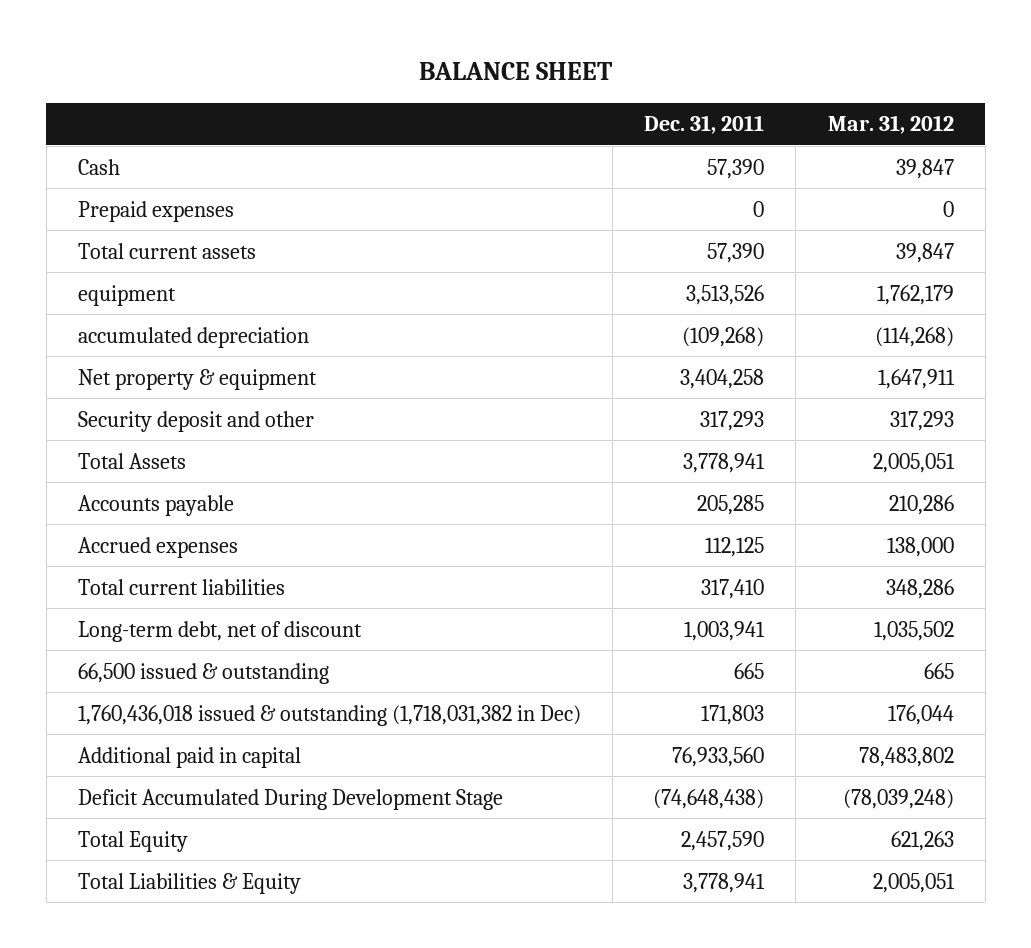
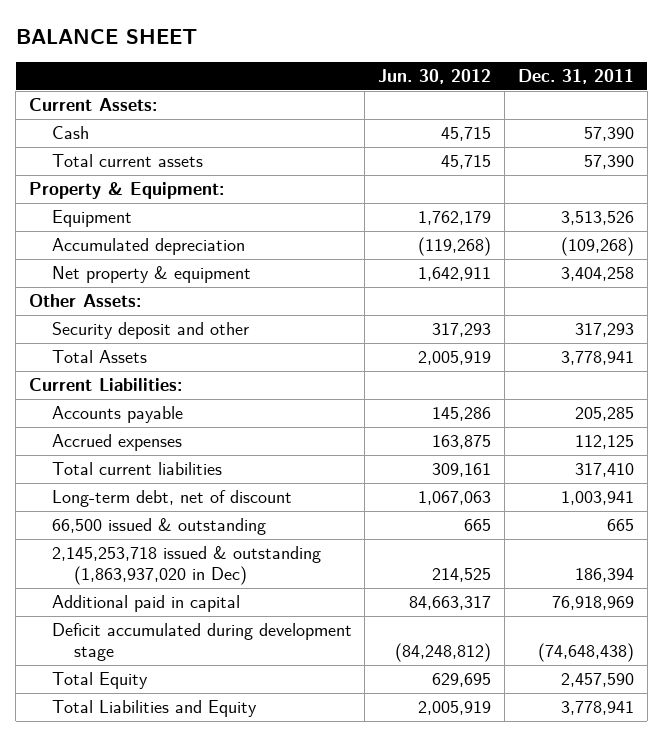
- | Dec. 31, 2011 | Mar. 31, 2012
+ | Jun. 30, 2012 | Dec. 31, 2011
+ Current Assets:
- Prepaid expenses | 0 | 0
- equipment | 3,513,526 | 1,762,179
- accumulated depreciation | (109,268) | (114,268)
+ Property & Equipment:
+ Equipment | 1,762,179 | 3,513,526
+ Accumulated depreciation | (119,268) | (109,268)
+ Other Assets:
+ Current Liabilities:
- 1,760,436,018 issued & outstanding (1,718,031,382 in Dec) | 171,803 | 176,044
- Additional paid in capital | 76,933,560 | 78,483,802
- Deficit Accumulated During Development Stage | (74,648,438) | (78,039,248)
+ 2,145,253,718 issued & outstanding (1,863,937,020 in Dec) | 214,525 | 186,394
+ Additional paid in capital | 84,663,317 | 76,918,969
+ Deficit accumulated during development stage | (84,248,812) | (74,648,438)
- Total Liabilities & Equity | 3,778,941 | 2,005,051
+ Total Liabilities and Equity | 2,005,919 | 3,778,941

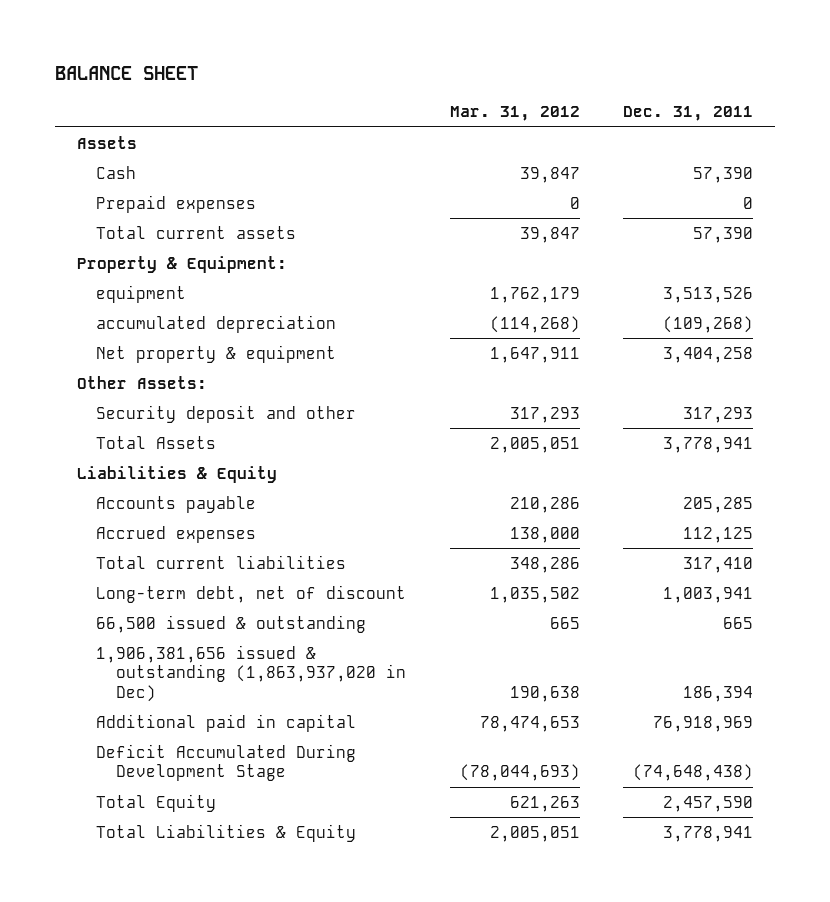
- | Jun. 30, 2012 | Dec. 31, 2011
+ | Mar. 31, 2012 | Dec. 31, 2011
- Current Assets:
+ Assets
+ Prepaid expenses | 0 | 0
- Equipment | 1,762,179 | 3,513,526
- Accumulated depreciation | (119,268) | (109,268)
+ equipment | 1,762,179 | 3,513,526
+ accumulated depreciation | (114,268) | (109,268)
- Current Liabilities:
+ Liabilities & Equity
- 2,145,253,718 issued & outstanding (1,863,937,020 in Dec) | 214,525 | 186,394
+ 1,906,381,656 issued & outstanding (1,863,937,020 in Dec) | 190,638 | 186,394
- Deficit accumulated during development stage | (84,248,812) | (74,648,438)
+ Deficit Accumulated During Development Stage | (78,044,693) | (74,648,438)
- Total Liabilities and Equity | 2,005,919 | 3,778,941
+ Total Liabilities & Equity | 2,005,051 | 3,778,941

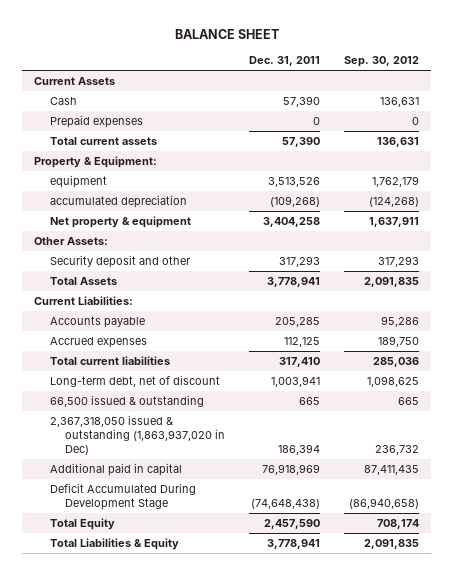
- | Mar. 31, 2012 | Dec. 31, 2011
+ | Dec. 31, 2011 | Sep. 30, 2012
- Assets
+ Current Assets
- Liabilities & Equity
+ Current Liabilities:
- 1,906,381,656 issued & outstanding (1,863,937,020 in Dec) | 190,638 | 186,394
+ 2,367,318,050 issued & outstanding (1,863,937,020 in Dec) | 186,394 | 236,732

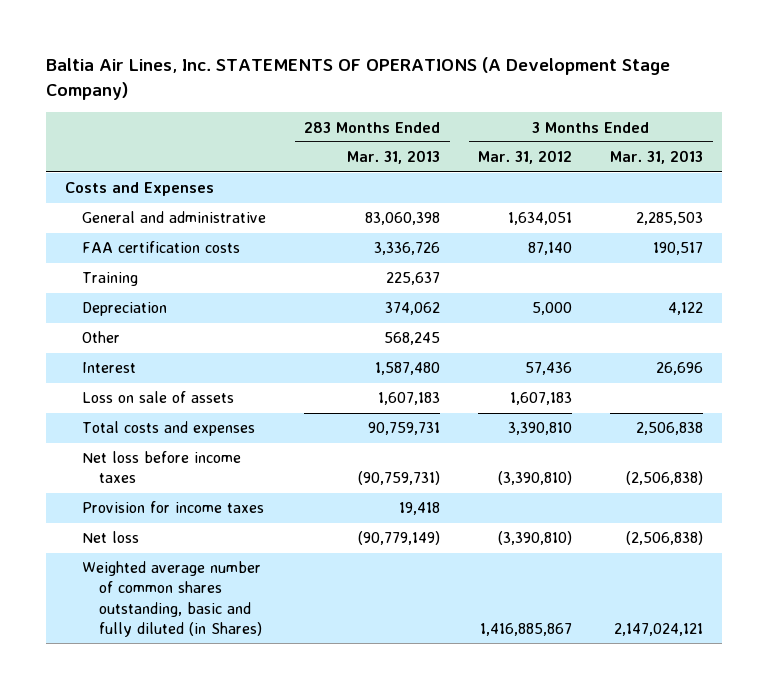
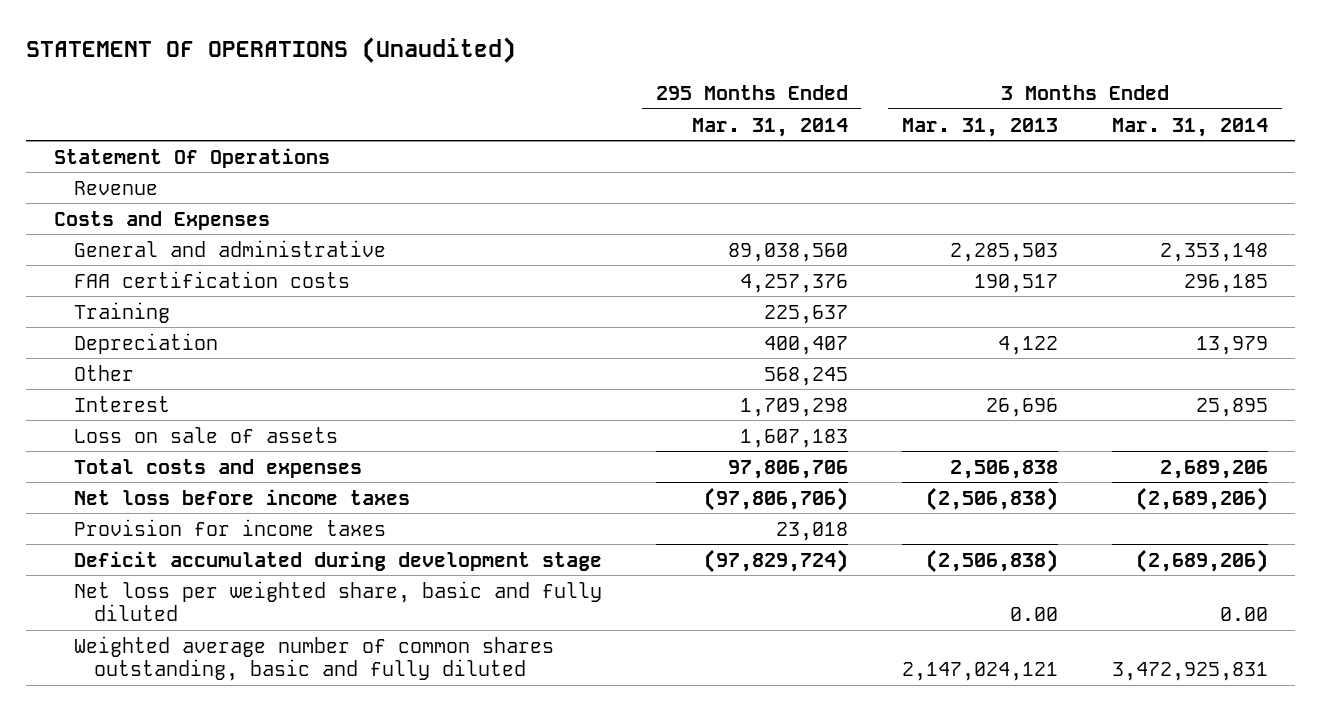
- Baltia Air Lines, Inc. STATEMENTS OF OPERATIONS (A Development Stage Company)
+ STATEMENT OF OPERATIONS (Unaudited)
- | 283 Months Ended Mar. 31, 2013 | 3 Months Ended Mar. 31, 2012 | 3 Months Ended Mar. 31, 2013
+ | 295 Months Ended Mar. 31, 2014 | 3 Months Ended Mar. 31, 2013 | 3 Months Ended Mar. 31, 2014
+ Statement Of Operations
+ Revenue
- Net loss | (90,779,149) | (3,390,810) | (2,506,838)
- Weighted average number of common shares outstanding, basic and fully diluted (in Shares) | | 1,416,885,867 | 2,147,024,121
+ Deficit accumulated during development stage | (97,829,724) | (2,506,838) | (2,689,206)
+ Net loss per weighted share, basic and fully diluted | | 0.00 | 0.00
+ Weighted average number of common shares outstanding, basic and fully diluted | | 2,147,024,121 | 3,472,925,831

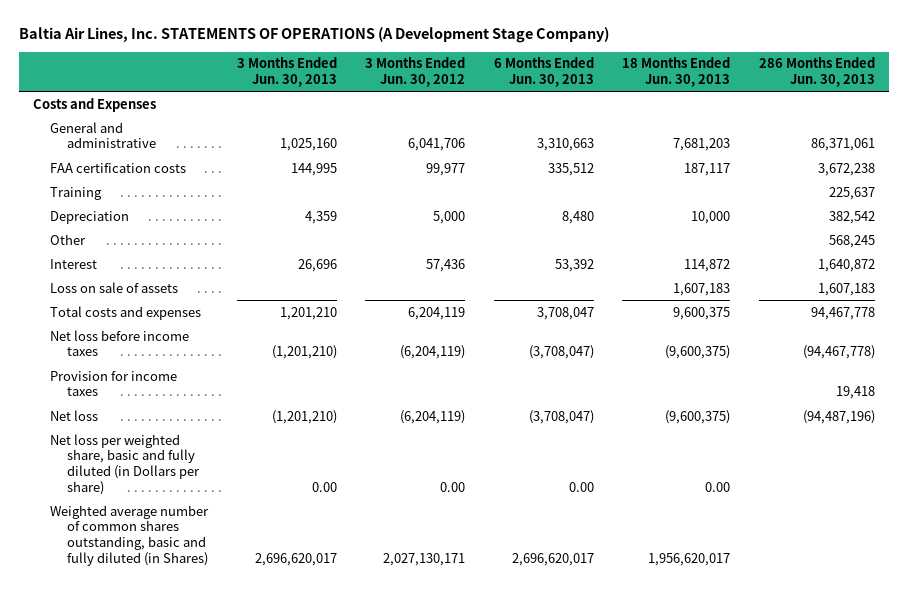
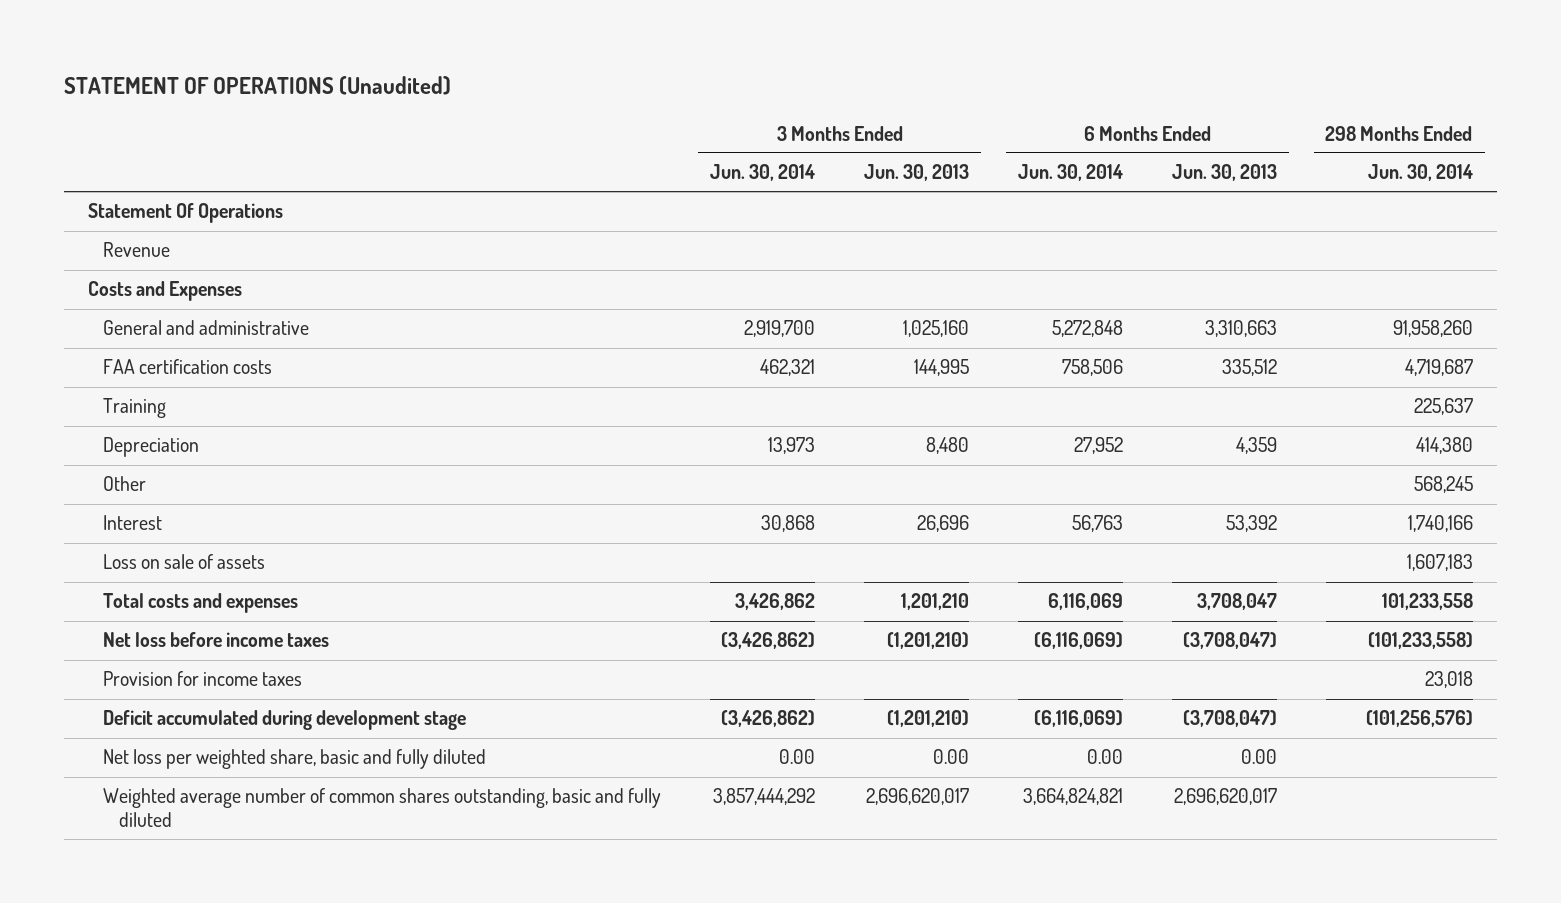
- Baltia Air Lines, Inc. STATEMENTS OF OPERATIONS (A Development Stage Company)
+ STATEMENT OF OPERATIONS (Unaudited)
- | 3 Months Ended Jun. 30, 2013 | 3 Months Ended Jun. 30, 2012 | 6 Months Ended Jun. 30, 2013 | 18 Months Ended Jun. 30, 2013 | 286 Months Ended Jun. 30, 2013
+ | 3 Months Ended Jun. 30, 2014 | 3 Months Ended Jun. 30, 2013 | 6 Months Ended Jun. 30, 2014 | 6 Months Ended Jun. 30, 2013 | 298 Months Ended Jun. 30, 2014
+ Statement Of Operations
+ Revenue
- Depreciation | 4,359 | 5,000 | 8,480 | 10,000 | 382,542
+ Depreciation | 13,973 | 8,480 | 27,952 | 4,359 | 414,380
- Net loss | (1,201,210) | (6,204,119) | (3,708,047) | (9,600,375) | (94,487,196)
- Net loss per weighted share, basic and fully diluted (in Dollars per share) | 0.00 | 0.00 | 0.00 | 0.00 |
- Weighted average number of common shares outstanding, basic and fully diluted (in Shares) | 2,696,620,017 | 2,027,130,171 | 2,696,620,017 | 1,956,620,017 |
+ Deficit accumulated during development stage | (3,426,862) | (1,201,210) | (6,116,069) | (3,708,047) | (101,256,576)
+ Net loss per weighted share, basic and fully diluted | 0.00 | 0.00 | 0.00 | 0.00 |
+ Weighted average number of common shares outstanding, basic and fully diluted | 3,857,444,292 | 2,696,620,017 | 3,664,824,821 | 2,696,620,017 |

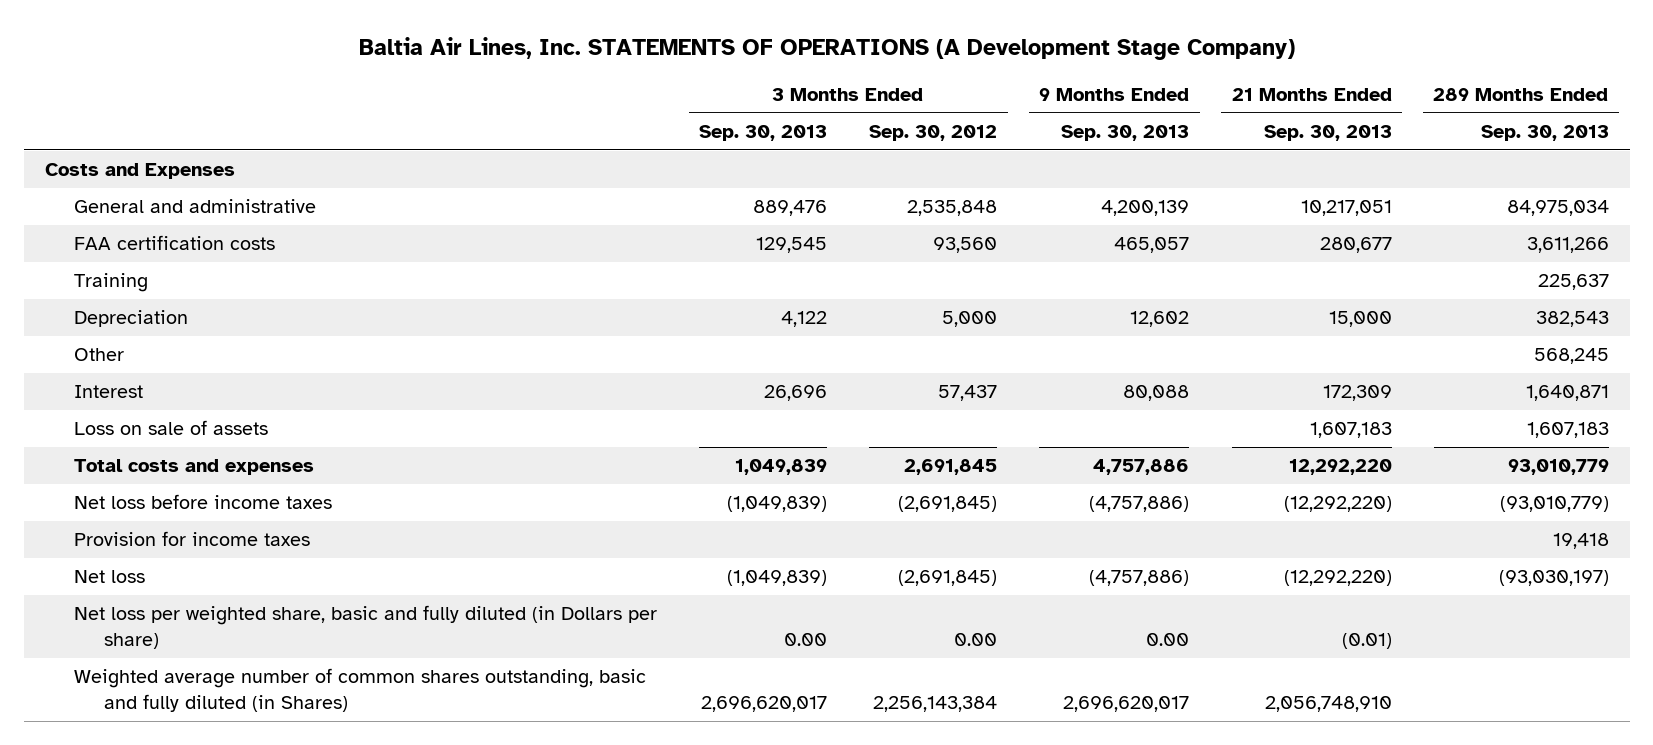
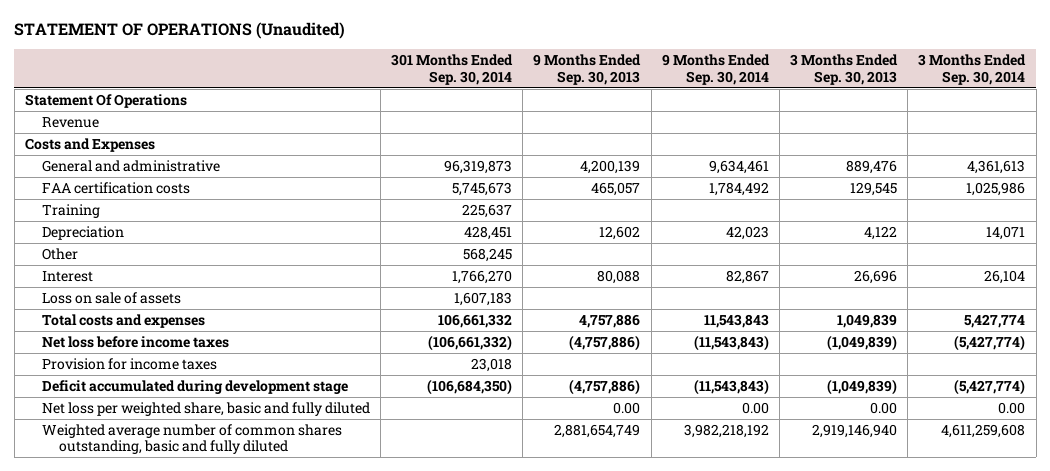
- Baltia Air Lines, Inc. STATEMENTS OF OPERATIONS (A Development Stage Company)
+ STATEMENT OF OPERATIONS (Unaudited)
- | 3 Months Ended Sep. 30, 2013 | 3 Months Ended Sep. 30, 2012 | 9 Months Ended Sep. 30, 2013 | 21 Months Ended Sep. 30, 2013 | 289 Months Ended Sep. 30, 2013
+ | 301 Months Ended Sep. 30, 2014 | 9 Months Ended Sep. 30, 2013 | 9 Months Ended Sep. 30, 2014 | 3 Months Ended Sep. 30, 2013 | 3 Months Ended Sep. 30, 2014
+ Statement Of Operations
+ Revenue
- Net loss | (1,049,839) | (2,691,845) | (4,757,886) | (12,292,220) | (93,030,197)
- Net loss per weighted share, basic and fully diluted (in Dollars per share) | 0.00 | 0.00 | 0.00 | (0.01) |
- Weighted average number of common shares outstanding, basic and fully diluted (in Shares) | 2,696,620,017 | 2,256,143,384 | 2,696,620,017 | 2,056,748,910 |
+ Deficit accumulated during development stage | (106,684,350) | (4,757,886) | (11,543,843) | (1,049,839) | (5,427,774)
+ Net loss per weighted share, basic and fully diluted | | 0.00 | 0.00 | 0.00 | 0.00
+ Weighted average number of common shares outstanding, basic and fully diluted | | 2,881,654,749 | 3,982,218,192 | 2,919,146,940 | 4,611,259,608

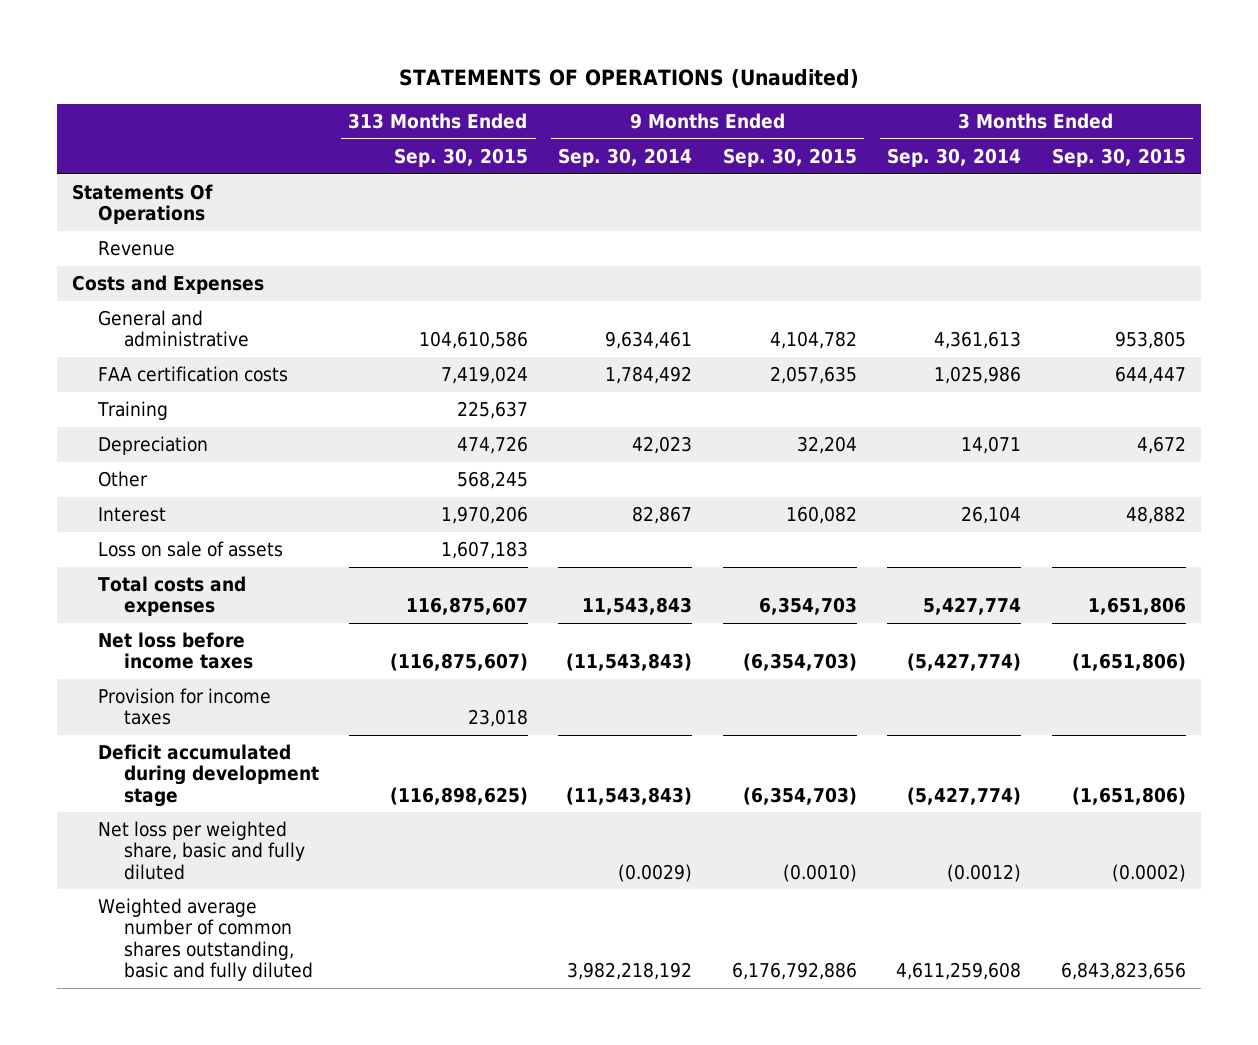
- STATEMENT OF OPERATIONS (Unaudited)
+ STATEMENTS OF OPERATIONS (Unaudited)
- | 301 Months Ended Sep. 30, 2014 | 9 Months Ended Sep. 30, 2013 | 9 Months Ended Sep. 30, 2014 | 3 Months Ended Sep. 30, 2013 | 3 Months Ended Sep. 30, 2014
+ | 313 Months Ended Sep. 30, 2015 | 9 Months Ended Sep. 30, 2014 | 9 Months Ended Sep. 30, 2015 | 3 Months Ended Sep. 30, 2014 | 3 Months Ended Sep. 30, 2015
- Statement Of Operations
+ Statements Of Operations
- Net loss per weighted share, basic and fully diluted | | 0.00 | 0.00 | 0.00 | 0.00
+ Net loss per weighted share, basic and fully diluted | | (0.0029) | (0.0010) | (0.0012) | (0.0002)

